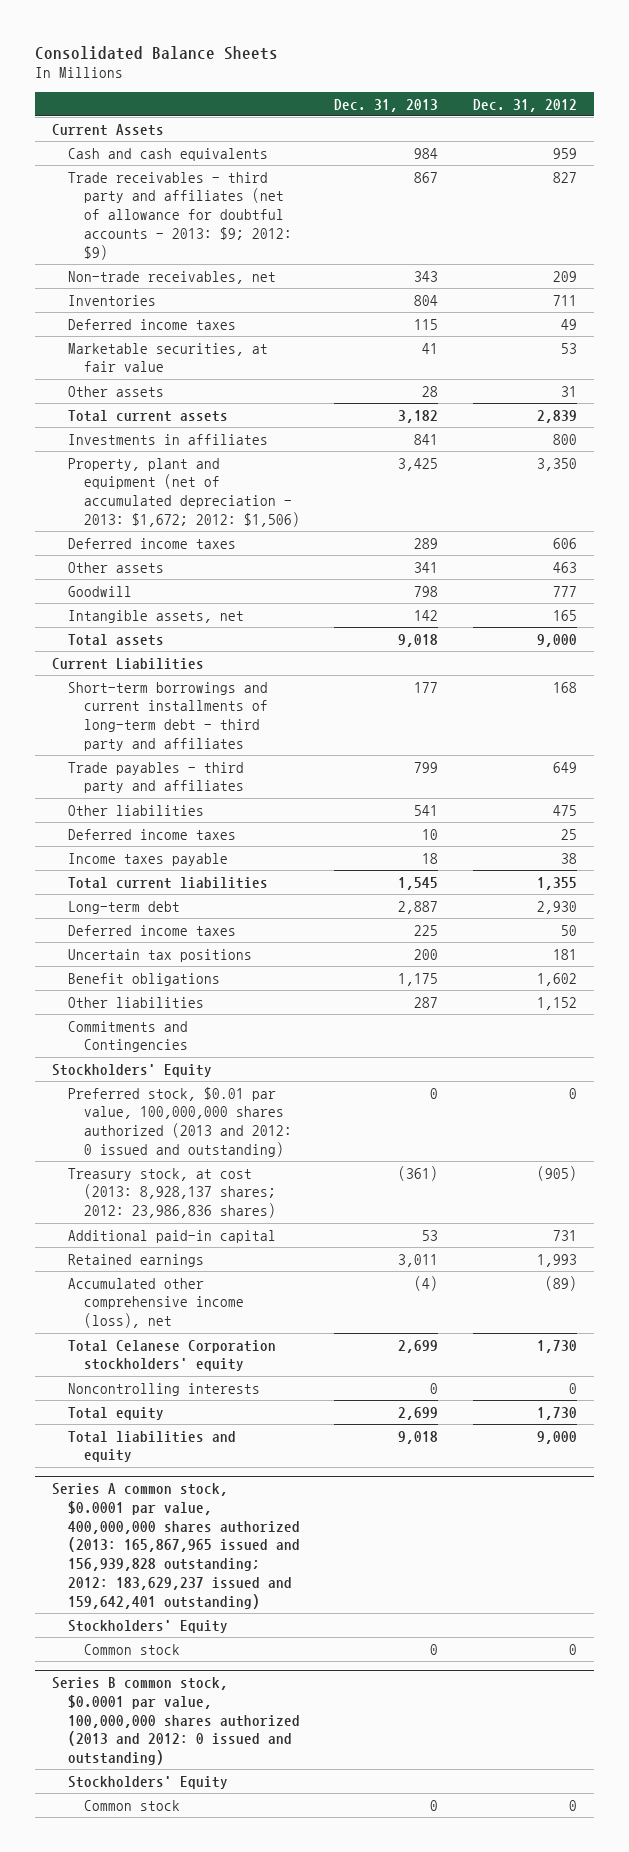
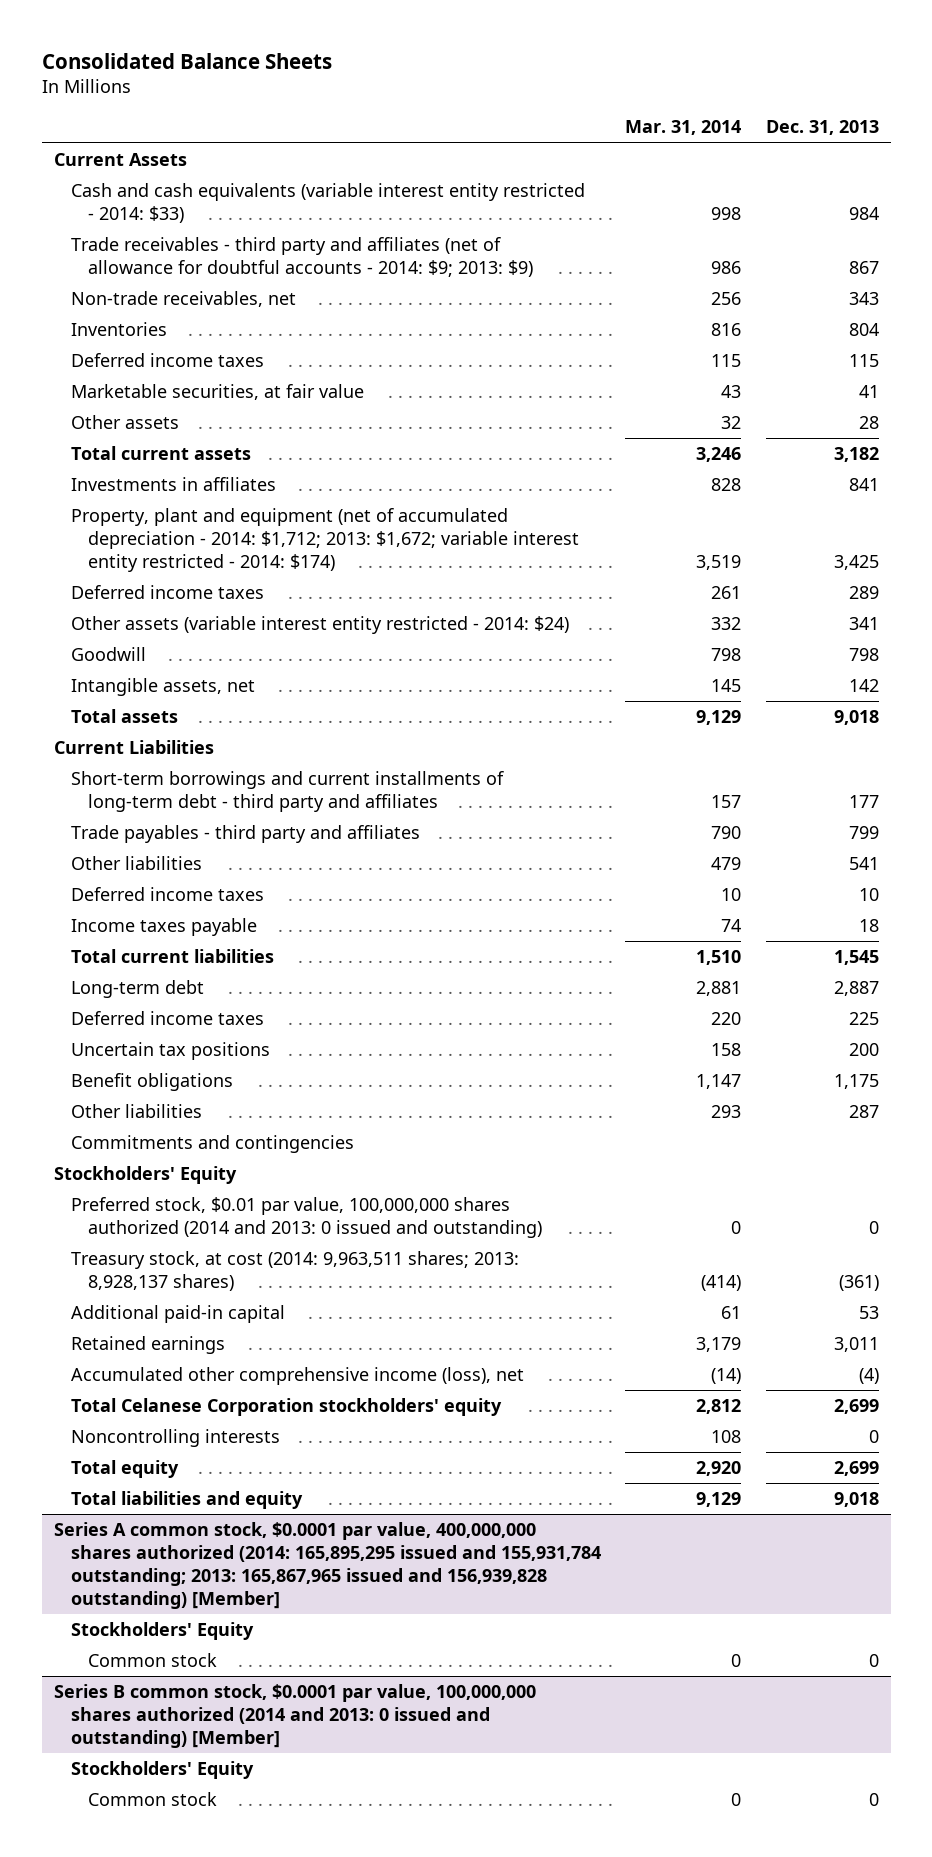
- | Dec. 31, 2013 | Dec. 31, 2012
+ | Mar. 31, 2014 | Dec. 31, 2013
- Cash and cash equivalents | 984 | 959
- Trade receivables - third party and affiliates (net of allowance for doubtful accounts - 2013: $9; 2012: $9) | 867 | 827
+ Cash and cash equivalents (variable interest entity restricted - 2014: $33) | 998 | 984
+ Trade receivables - third party and affiliates (net of allowance for doubtful accounts - 2014: $9; 2013: $9) | 986 | 867
- Property, plant and equipment (net of accumulated depreciation - 2013: $1,672; 2012: $1,506) | 3,425 | 3,350
+ Property, plant and equipment (net of accumulated depreciation - 2014: $1,712; 2013: $1,672; variable interest entity restricted - 2014: $174) | 3,519 | 3,425
- Other assets | 341 | 463
+ Other assets (variable interest entity restricted - 2014: $24) | 332 | 341
- Commitments and Contingencies
+ Commitments and contingencies
- Preferred stock, $0.01 par value, 100,000,000 shares authorized (2013 and 2012: 0 issued and outstanding) | 0 | 0
- Treasury stock, at cost (2013: 8,928,137 shares; 2012: 23,986,836 shares) | (361) | (905)
+ Preferred stock, $0.01 par value, 100,000,000 shares authorized (2014 and 2013: 0 issued and outstanding) | 0 | 0
+ Treasury stock, at cost (2014: 9,963,511 shares; 2013: 8,928,137 shares) | (414) | (361)
- Series A common stock, $0.0001 par value, 400,000,000 shares authorized (2013: 165,867,965 issued and 156,939,828 outstanding; 2012: 183,629,237 issued and 159,642,401 outstanding)
+ Series A common stock, $0.0001 par value, 400,000,000 shares authorized (2014: 165,895,295 issued and 155,931,784 outstanding; 2013: 165,867,965 issued and 156,939,828 outstanding) [Member]
- Series B common stock, $0.0001 par value, 100,000,000 shares authorized (2013 and 2012: 0 issued and outstanding)
+ Series B common stock, $0.0001 par value, 100,000,000 shares authorized (2014 and 2013: 0 issued and outstanding) [Member]

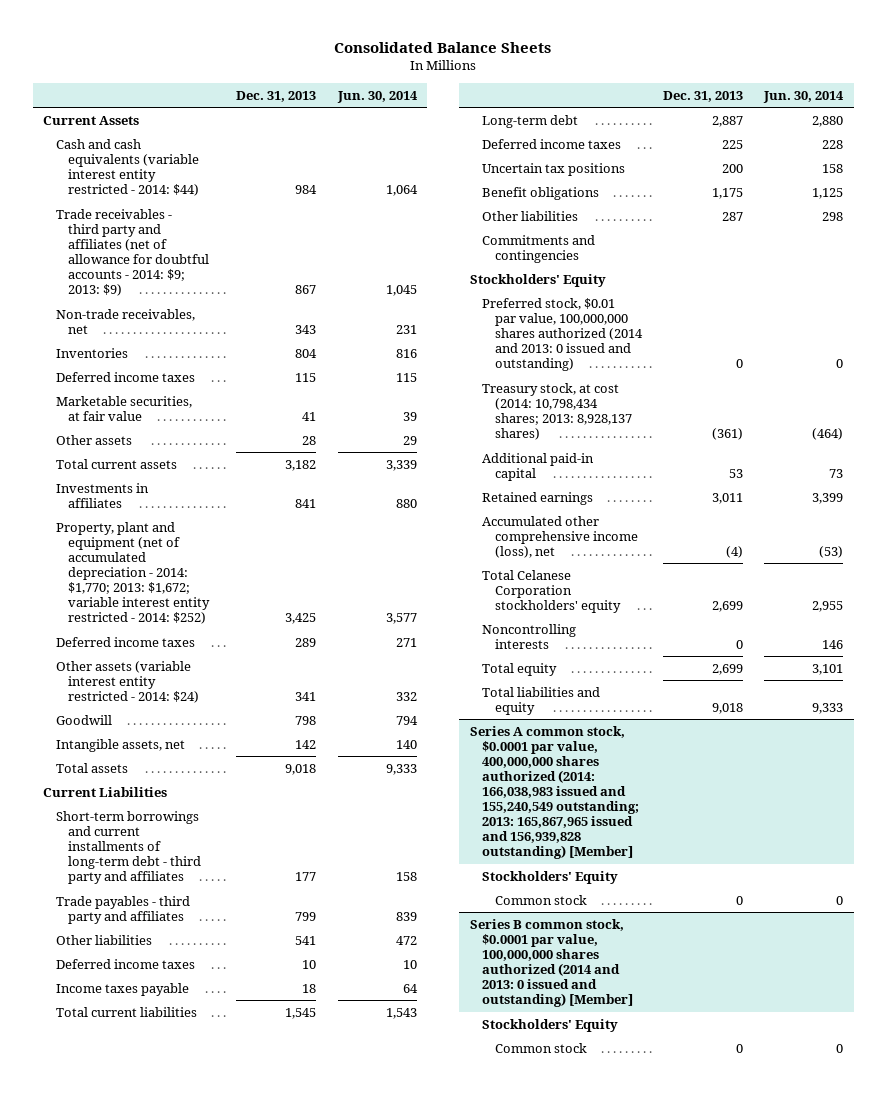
- | Mar. 31, 2014 | Dec. 31, 2013
+ | Dec. 31, 2013 | Jun. 30, 2014
- Cash and cash equivalents (variable interest entity restricted - 2014: $33) | 998 | 984
+ Cash and cash equivalents (variable interest entity restricted - 2014: $44) | 984 | 1,064
- Property, plant and equipment (net of accumulated depreciation - 2014: $1,712; 2013: $1,672; variable interest entity restricted - 2014: $174) | 3,519 | 3,425
+ Property, plant and equipment (net of accumulated depreciation - 2014: $1,770; 2013: $1,672; variable interest entity restricted - 2014: $252) | 3,425 | 3,577
- Treasury stock, at cost (2014: 9,963,511 shares; 2013: 8,928,137 shares) | (414) | (361)
+ Treasury stock, at cost (2014: 10,798,434 shares; 2013: 8,928,137 shares) | (361) | (464)
- Series A common stock, $0.0001 par value, 400,000,000 shares authorized (2014: 165,895,295 issued and 155,931,784 outstanding; 2013: 165,867,965 issued and 156,939,828 outstanding) [Member]
+ Series A common stock, $0.0001 par value, 400,000,000 shares authorized (2014: 166,038,983 issued and 155,240,549 outstanding; 2013: 165,867,965 issued and 156,939,828 outstanding) [Member]

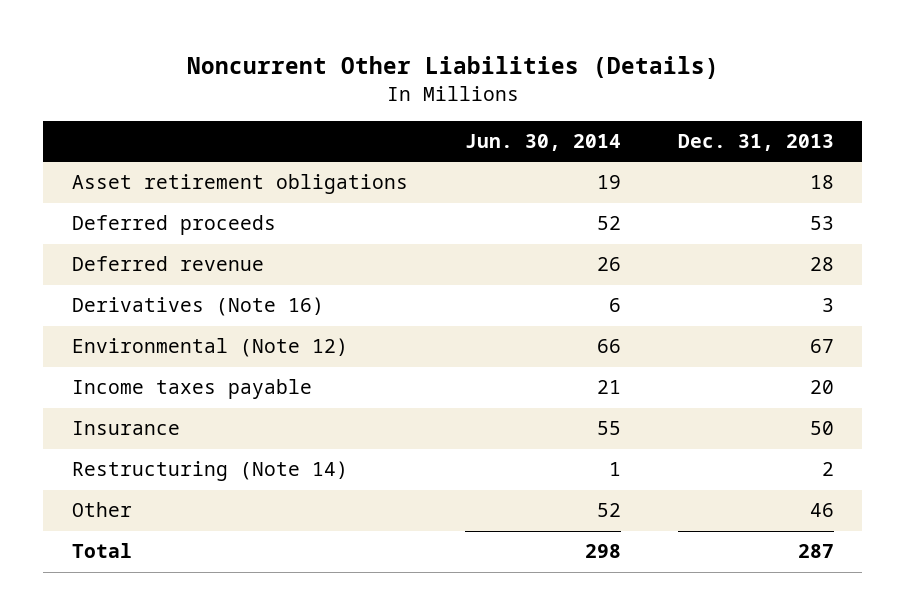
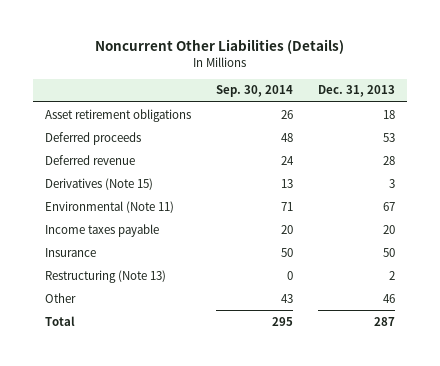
- | Jun. 30, 2014 | Dec. 31, 2013
+ | Sep. 30, 2014 | Dec. 31, 2013
- Derivatives (Note 16) | 6 | 3
- Environmental (Note 12) | 66 | 67
+ Derivatives (Note 15) | 13 | 3
+ Environmental (Note 11) | 71 | 67
- Restructuring (Note 14) | 1 | 2
+ Restructuring (Note 13) | 0 | 2

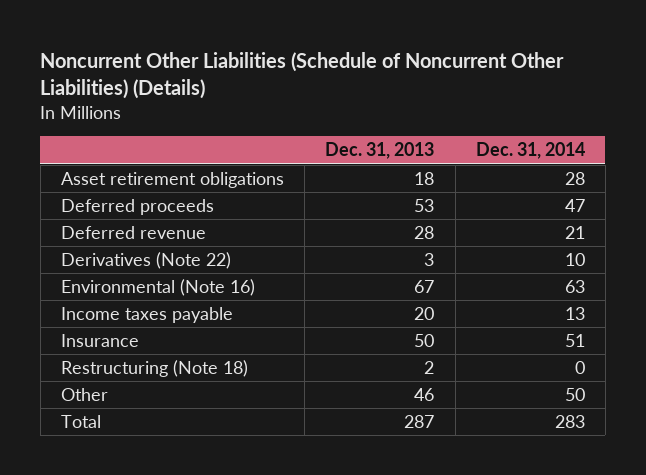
- Noncurrent Other Liabilities (Details)
+ Noncurrent Other Liabilities (Schedule of Noncurrent Other Liabilities) (Details)
- | Sep. 30, 2014 | Dec. 31, 2013
+ | Dec. 31, 2013 | Dec. 31, 2014
- Derivatives (Note 15) | 13 | 3
- Environmental (Note 11) | 71 | 67
+ Derivatives (Note 22) | 3 | 10
+ Environmental (Note 16) | 67 | 63
- Restructuring (Note 13) | 0 | 2
+ Restructuring (Note 18) | 2 | 0

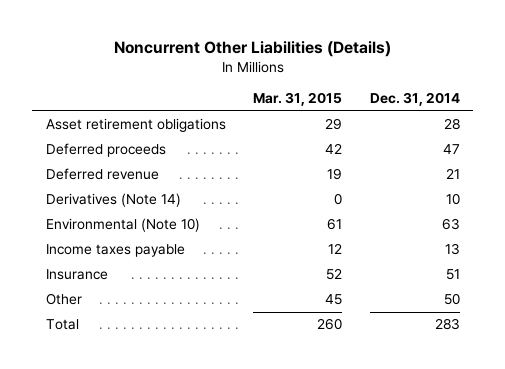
- Noncurrent Other Liabilities (Schedule of Noncurrent Other Liabilities) (Details)
+ Noncurrent Other Liabilities (Details)
- | Dec. 31, 2013 | Dec. 31, 2014
+ | Mar. 31, 2015 | Dec. 31, 2014
- Derivatives (Note 22) | 3 | 10
- Environmental (Note 16) | 67 | 63
+ Derivatives (Note 14) | 0 | 10
+ Environmental (Note 10) | 61 | 63
- Restructuring (Note 18) | 2 | 0

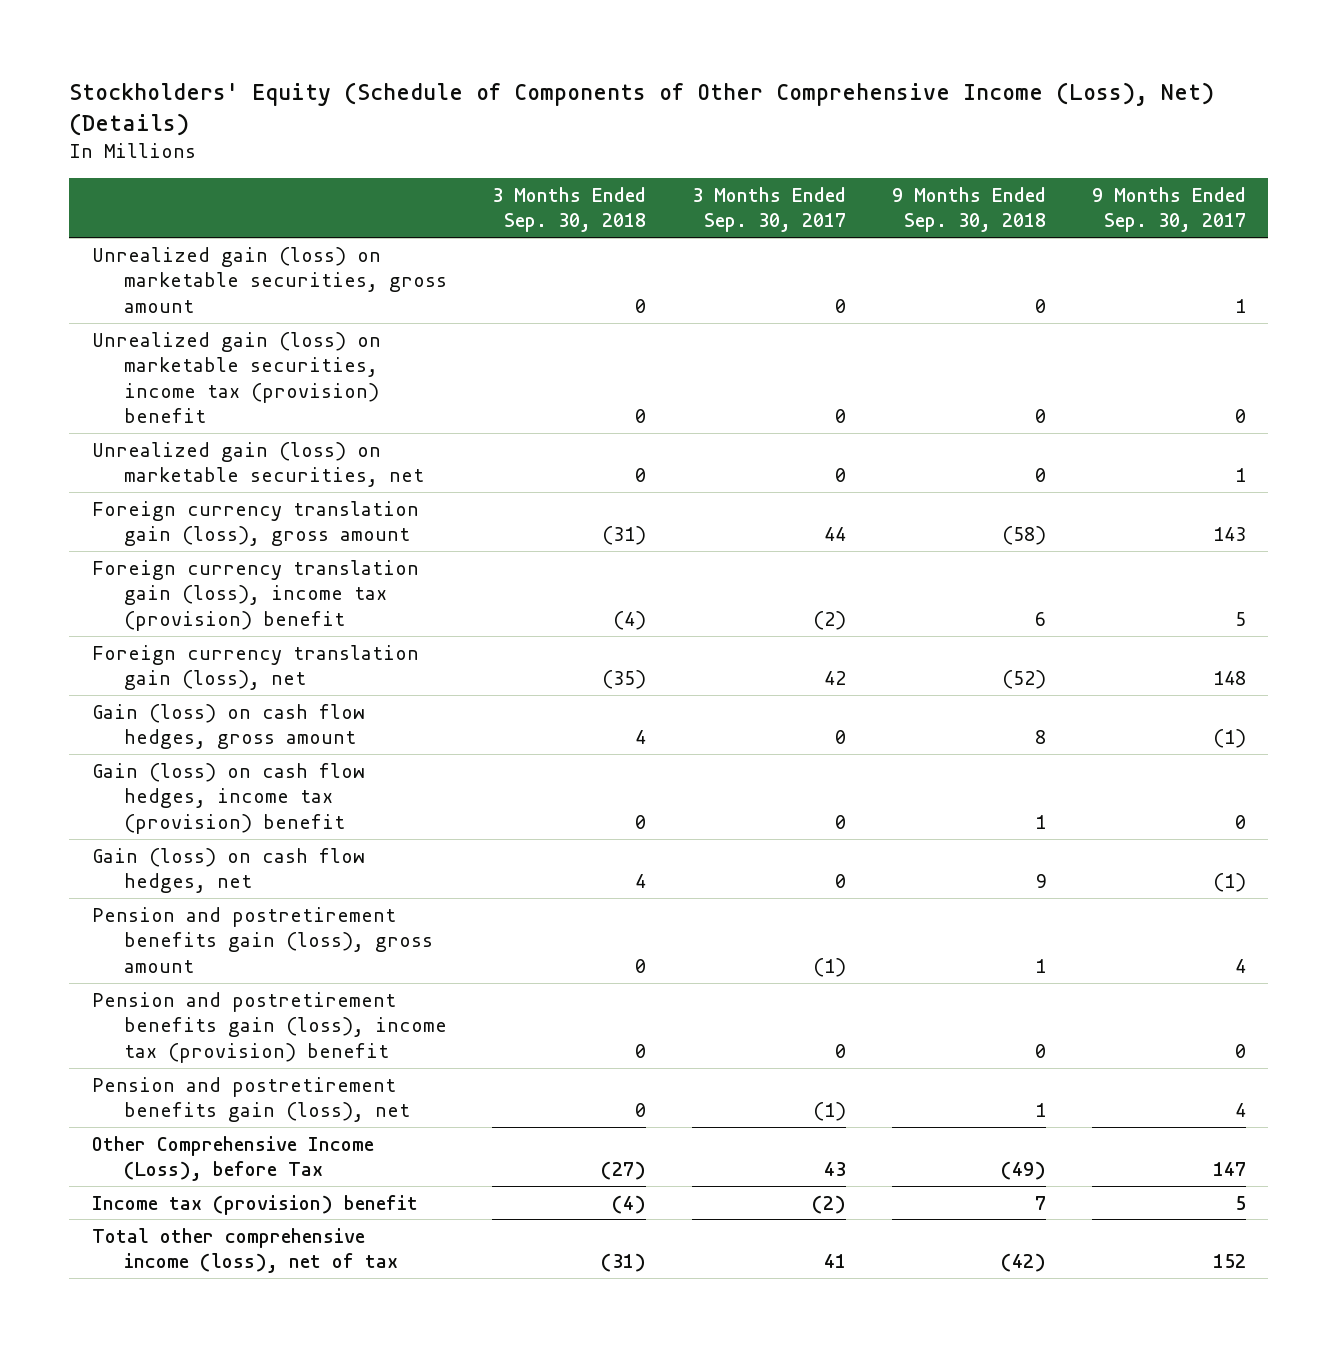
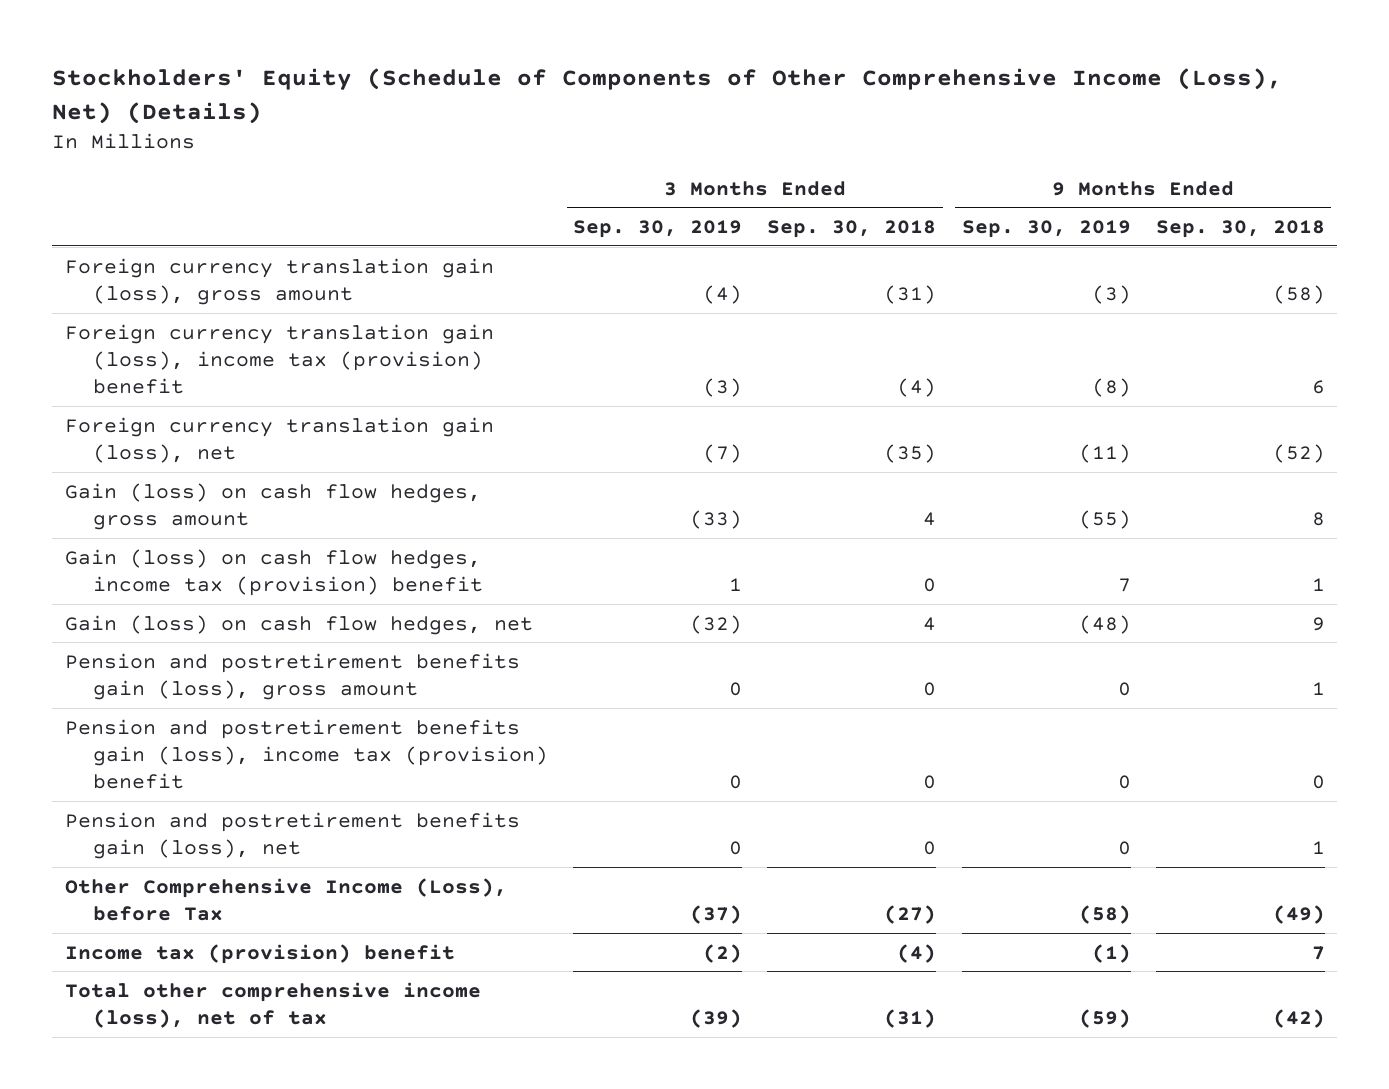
- | 3 Months Ended Sep. 30, 2018 | 3 Months Ended Sep. 30, 2017 | 9 Months Ended Sep. 30, 2018 | 9 Months Ended Sep. 30, 2017
+ | 3 Months Ended Sep. 30, 2019 | 3 Months Ended Sep. 30, 2018 | 9 Months Ended Sep. 30, 2019 | 9 Months Ended Sep. 30, 2018
- Unrealized gain (loss) on marketable securities, gross amount | 0 | 0 | 0 | 1
- Unrealized gain (loss) on marketable securities, income tax (provision) benefit | 0 | 0 | 0 | 0
- Unrealized gain (loss) on marketable securities, net | 0 | 0 | 0 | 1

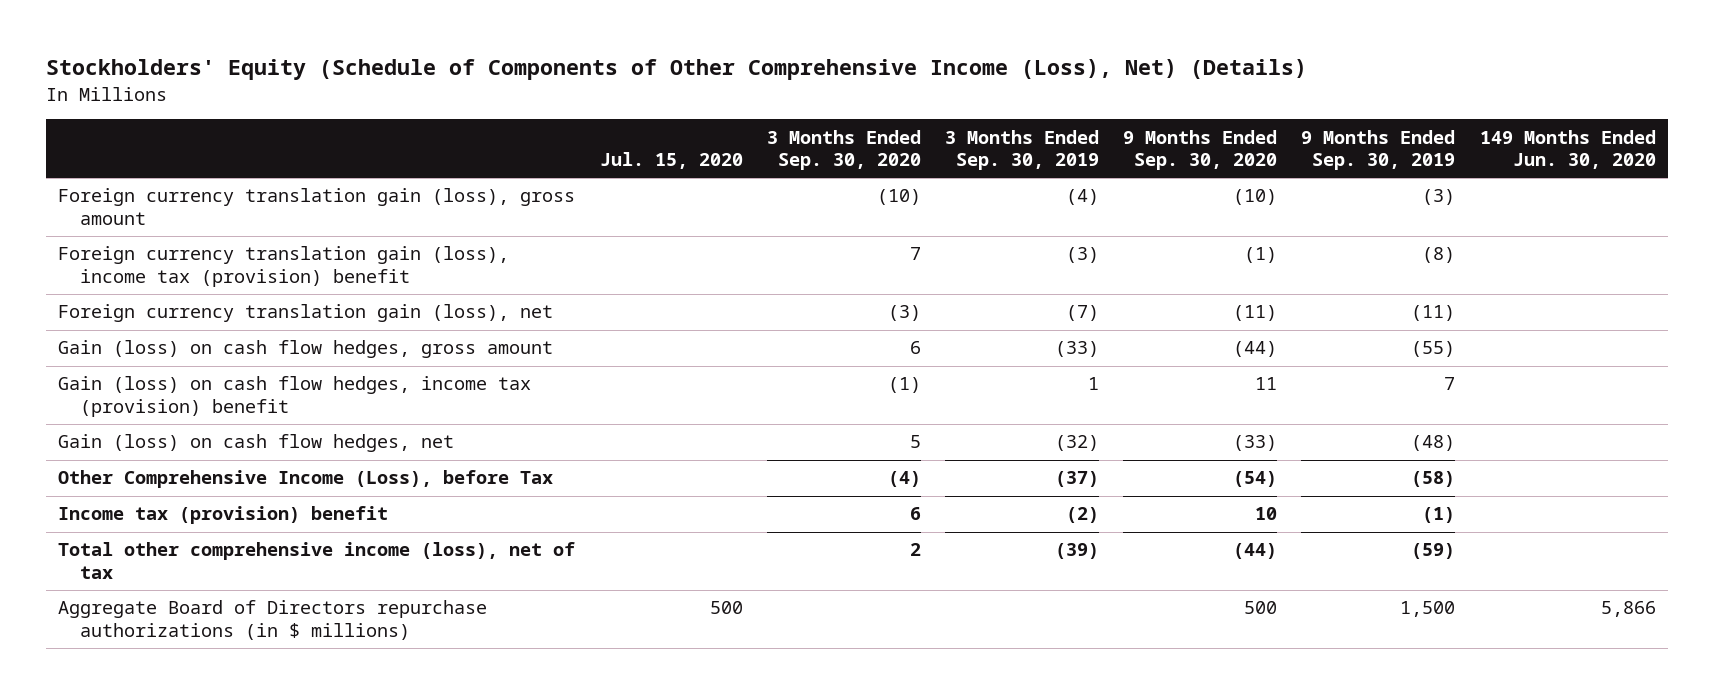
- | 3 Months Ended Sep. 30, 2019 | 3 Months Ended Sep. 30, 2018 | 9 Months Ended Sep. 30, 2019 | 9 Months Ended Sep. 30, 2018
+ | Jul. 15, 2020 | 3 Months Ended Sep. 30, 2020 | 3 Months Ended Sep. 30, 2019 | 9 Months Ended Sep. 30, 2020 | 9 Months Ended Sep. 30, 2019 | 149 Months Ended Jun. 30, 2020
- Pension and postretirement benefits gain (loss), gross amount | 0 | 0 | 0 | 1
- Pension and postretirement benefits gain (loss), income tax (provision) benefit | 0 | 0 | 0 | 0
- Pension and postretirement benefits gain (loss), net | 0 | 0 | 0 | 1
+ Aggregate Board of Directors repurchase authorizations (in $ millions) | 500 | | | 500 | 1,500 | 5,866

